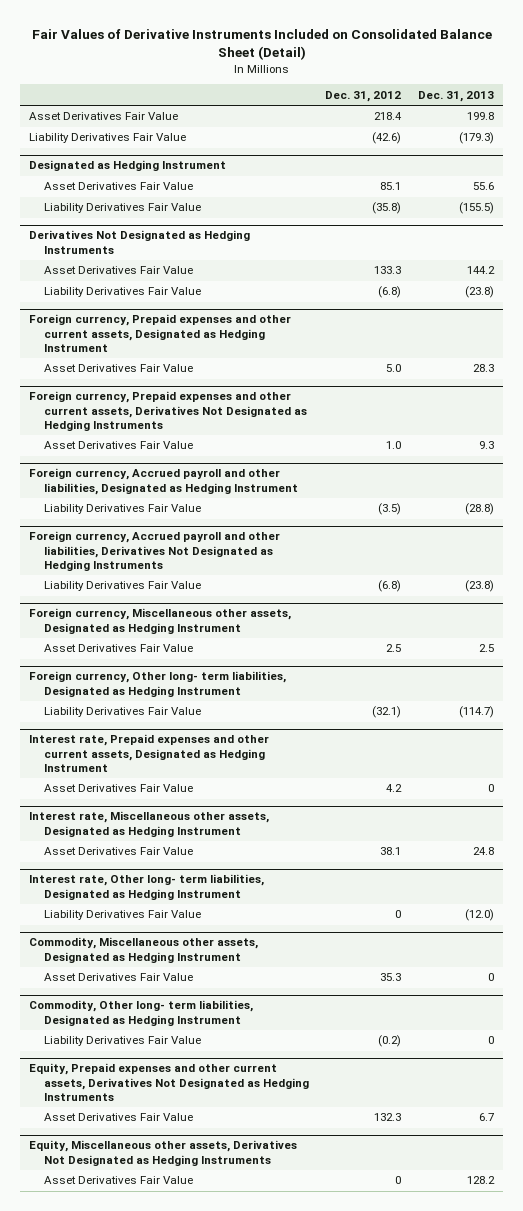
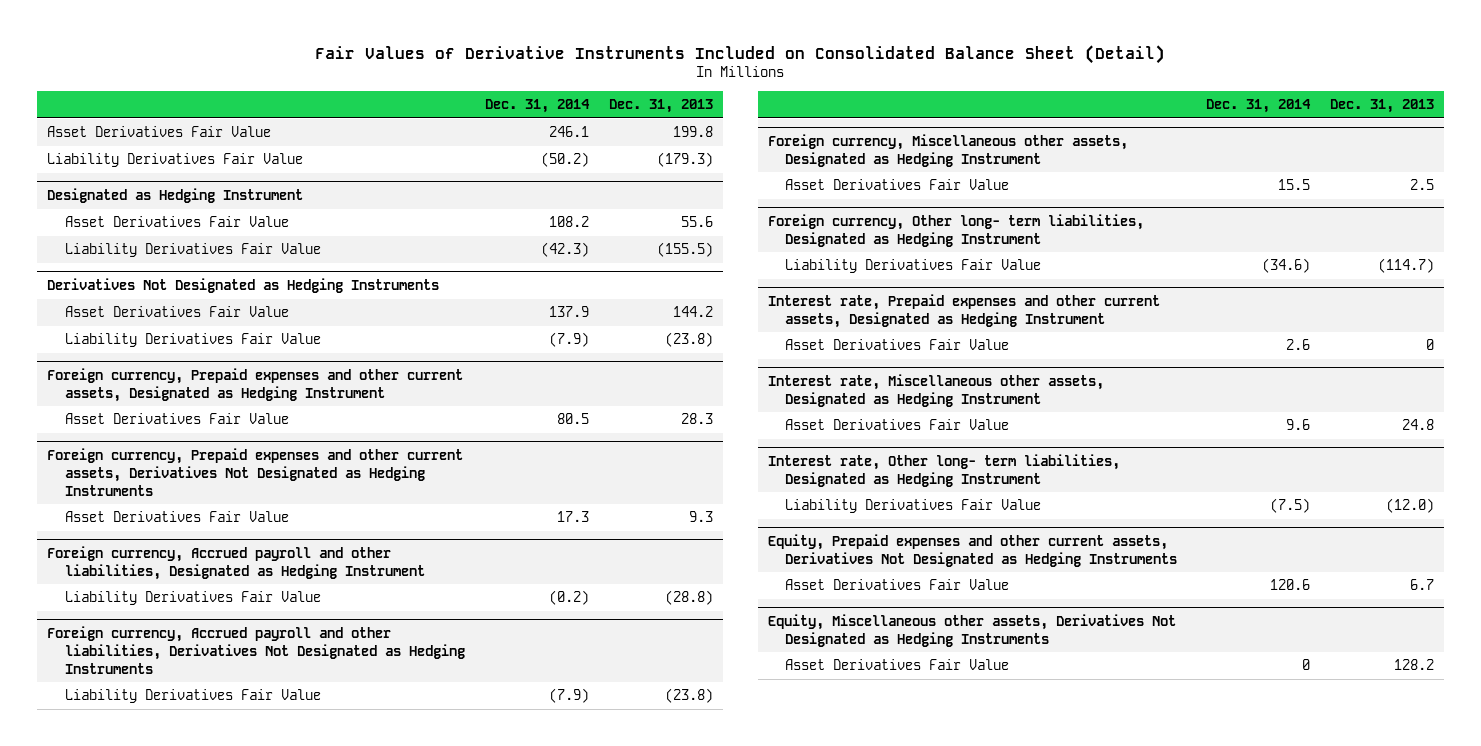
- | Dec. 31, 2012 | Dec. 31, 2013
+ | Dec. 31, 2014 | Dec. 31, 2013
- Commodity, Miscellaneous other assets, Designated as Hedging Instrument
- Asset Derivatives Fair Value | 35.3 | 0
- Commodity, Other long- term liabilities, Designated as Hedging Instrument
- Liability Derivatives Fair Value | (0.2) | 0

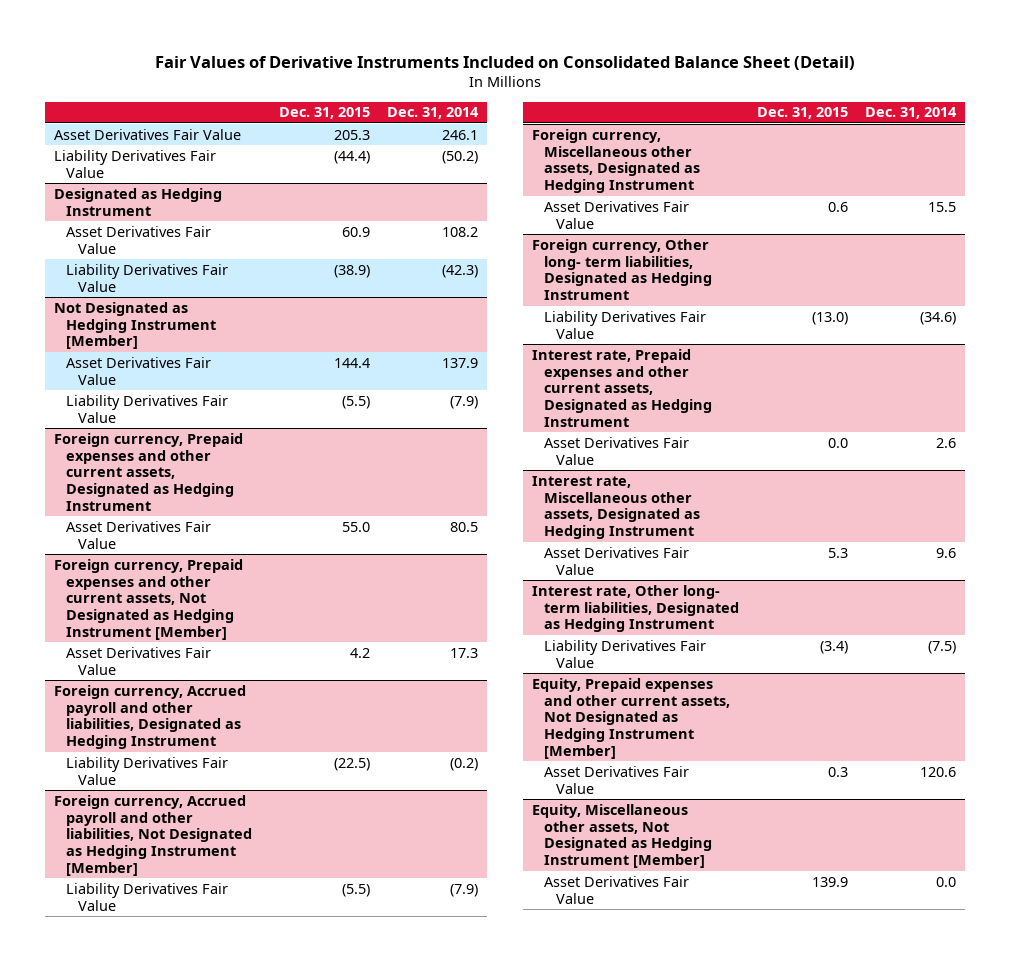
- | Dec. 31, 2014 | Dec. 31, 2013
+ | Dec. 31, 2015 | Dec. 31, 2014
- Derivatives Not Designated as Hedging Instruments
+ Not Designated as Hedging Instrument [Member]
- Foreign currency, Prepaid expenses and other current assets, Derivatives Not Designated as Hedging Instruments
+ Foreign currency, Prepaid expenses and other current assets, Not Designated as Hedging Instrument [Member]
- Foreign currency, Accrued payroll and other liabilities, Derivatives Not Designated as Hedging Instruments
+ Foreign currency, Accrued payroll and other liabilities, Not Designated as Hedging Instrument [Member]
- Equity, Prepaid expenses and other current assets, Derivatives Not Designated as Hedging Instruments
+ Equity, Prepaid expenses and other current assets, Not Designated as Hedging Instrument [Member]
- Equity, Miscellaneous other assets, Derivatives Not Designated as Hedging Instruments
- Asset Derivatives Fair Value | 0 | 128.2
+ Equity, Miscellaneous other assets, Not Designated as Hedging Instrument [Member]
+ Asset Derivatives Fair Value | 139.9 | 0.0

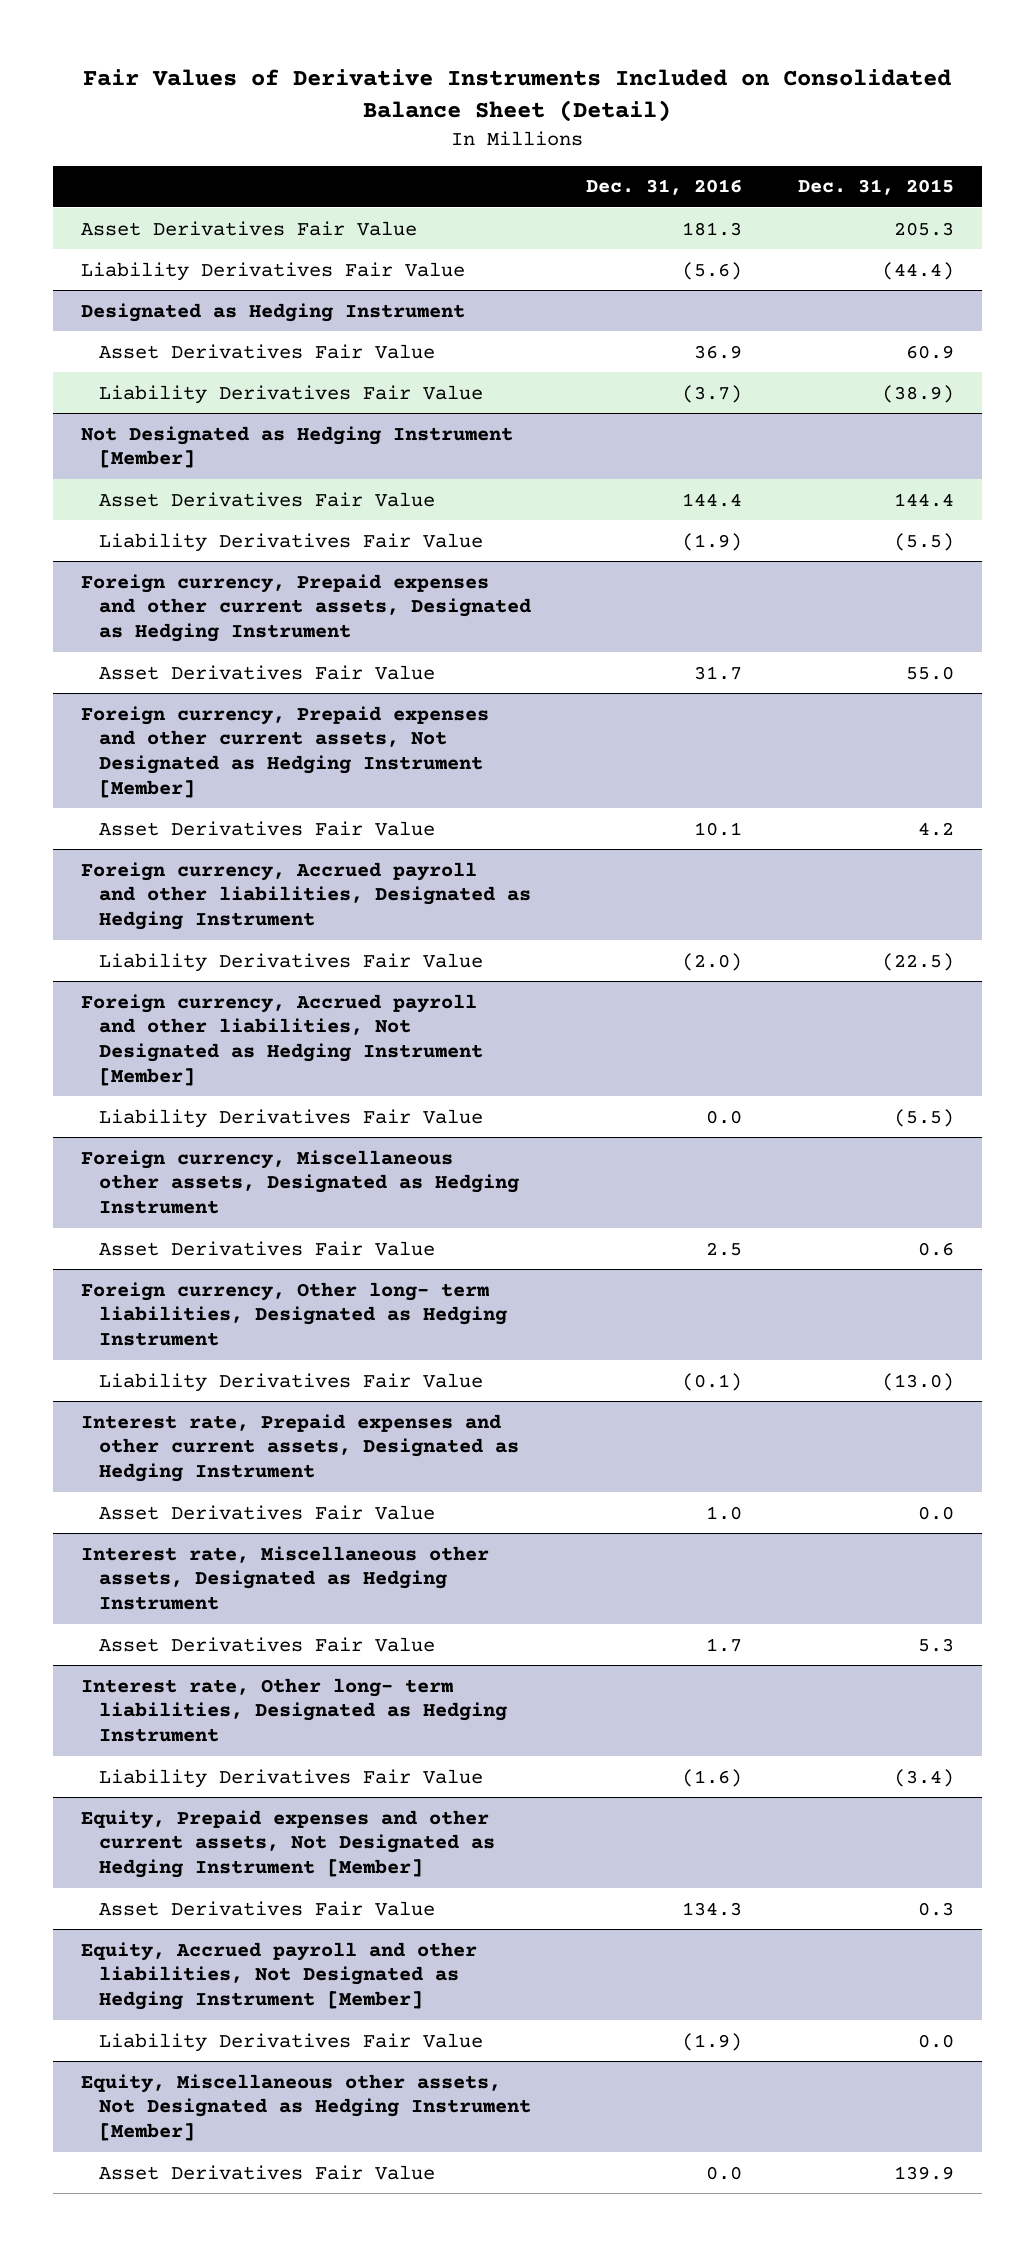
- | Dec. 31, 2015 | Dec. 31, 2014
+ | Dec. 31, 2016 | Dec. 31, 2015
+ Equity, Accrued payroll and other liabilities, Not Designated as Hedging Instrument [Member]
+ Liability Derivatives Fair Value | (1.9) | 0.0

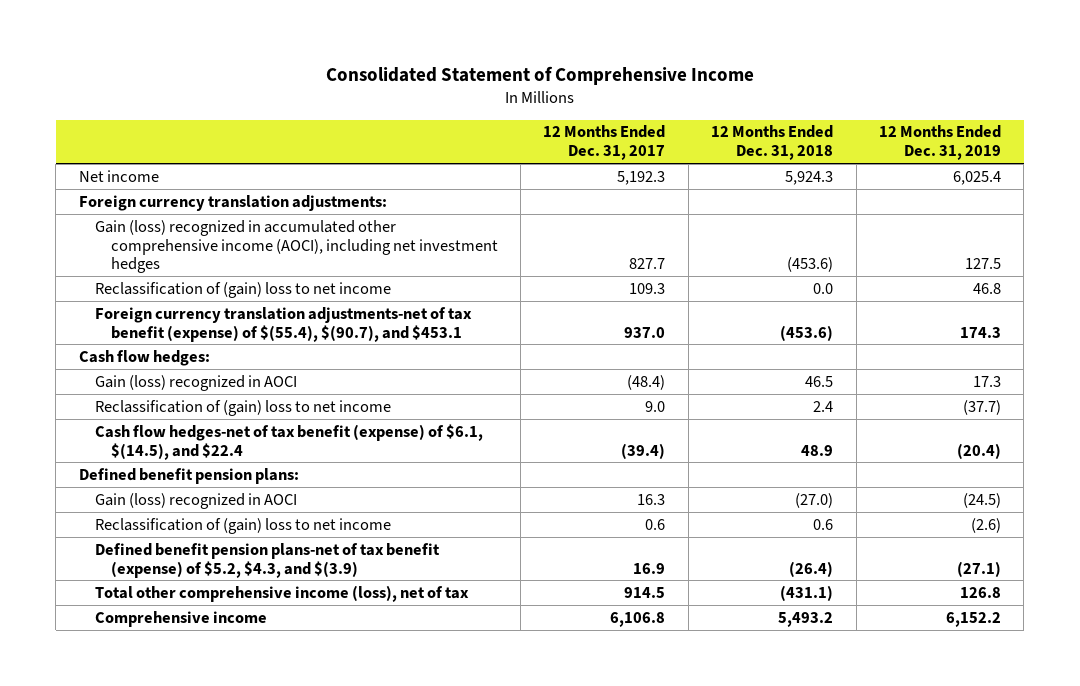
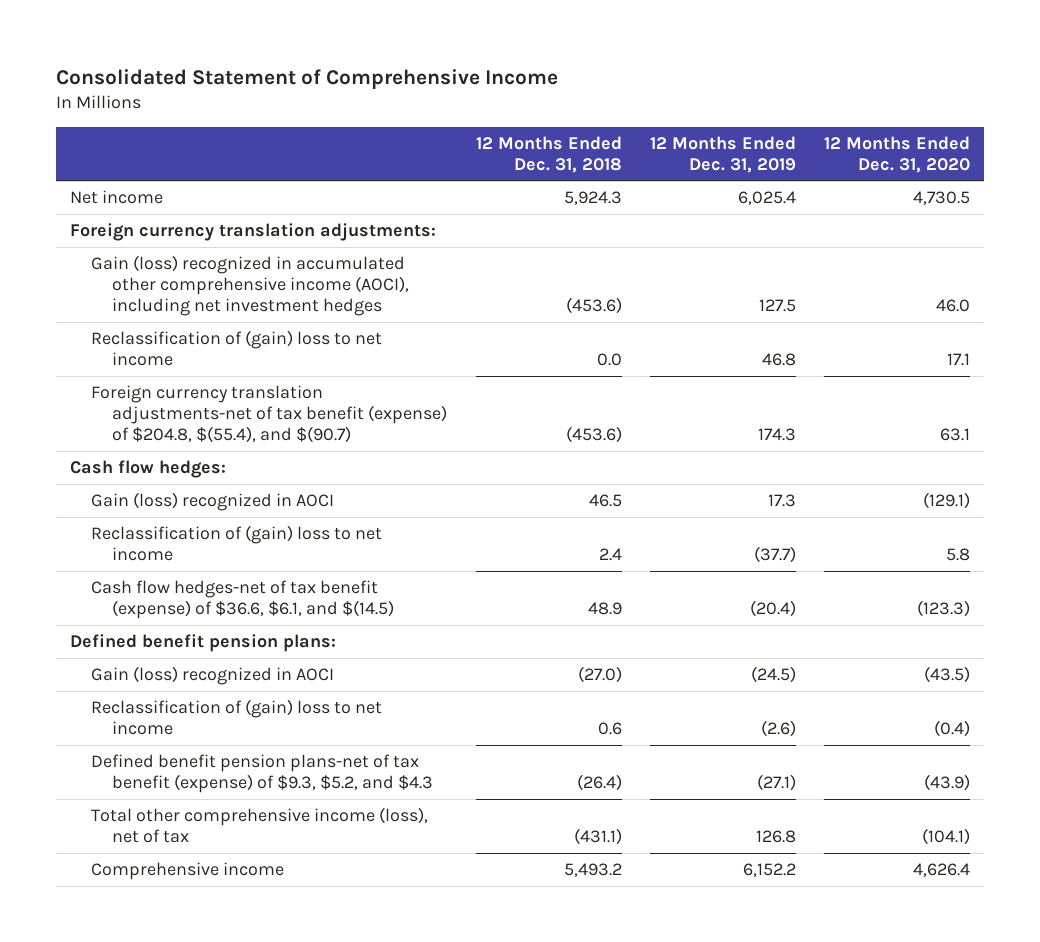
- | 12 Months Ended Dec. 31, 2017 | 12 Months Ended Dec. 31, 2018 | 12 Months Ended Dec. 31, 2019
+ | 12 Months Ended Dec. 31, 2018 | 12 Months Ended Dec. 31, 2019 | 12 Months Ended Dec. 31, 2020
- Foreign currency translation adjustments-net of tax benefit (expense) of $(55.4), $(90.7), and $453.1 | 937.0 | (453.6) | 174.3
+ Foreign currency translation adjustments-net of tax benefit (expense) of $204.8, $(55.4), and $(90.7) | (453.6) | 174.3 | 63.1
- Cash flow hedges-net of tax benefit (expense) of $6.1, $(14.5), and $22.4 | (39.4) | 48.9 | (20.4)
+ Cash flow hedges-net of tax benefit (expense) of $36.6, $6.1, and $(14.5) | 48.9 | (20.4) | (123.3)
- Defined benefit pension plans-net of tax benefit (expense) of $5.2, $4.3, and $(3.9) | 16.9 | (26.4) | (27.1)
+ Defined benefit pension plans-net of tax benefit (expense) of $9.3, $5.2, and $4.3 | (26.4) | (27.1) | (43.9)

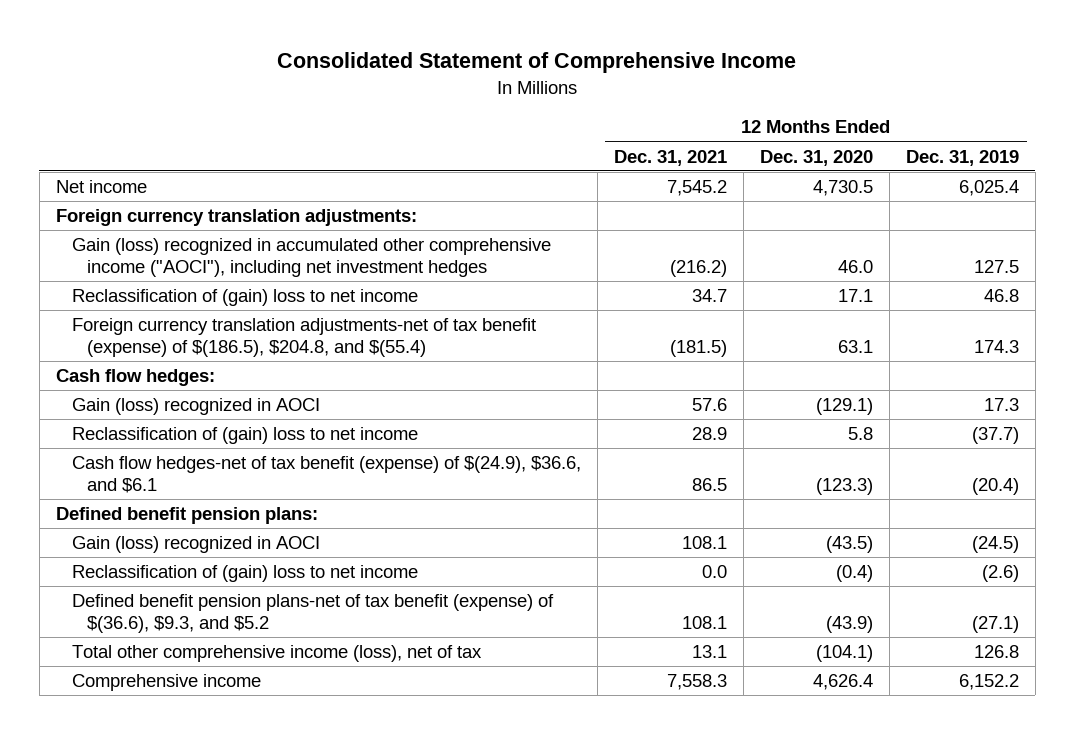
- | 12 Months Ended Dec. 31, 2018 | 12 Months Ended Dec. 31, 2019 | 12 Months Ended Dec. 31, 2020
+ | 12 Months Ended Dec. 31, 2021 | 12 Months Ended Dec. 31, 2020 | 12 Months Ended Dec. 31, 2019
- Gain (loss) recognized in accumulated other comprehensive income (AOCI), including net investment hedges | (453.6) | 127.5 | 46.0
+ Gain (loss) recognized in accumulated other comprehensive income ("AOCI"), including net investment hedges | (216.2) | 46.0 | 127.5
- Foreign currency translation adjustments-net of tax benefit (expense) of $204.8, $(55.4), and $(90.7) | (453.6) | 174.3 | 63.1
+ Foreign currency translation adjustments-net of tax benefit (expense) of $(186.5), $204.8, and $(55.4) | (181.5) | 63.1 | 174.3
- Cash flow hedges-net of tax benefit (expense) of $36.6, $6.1, and $(14.5) | 48.9 | (20.4) | (123.3)
+ Cash flow hedges-net of tax benefit (expense) of $(24.9), $36.6, and $6.1 | 86.5 | (123.3) | (20.4)
- Defined benefit pension plans-net of tax benefit (expense) of $9.3, $5.2, and $4.3 | (26.4) | (27.1) | (43.9)
+ Defined benefit pension plans-net of tax benefit (expense) of $(36.6), $9.3, and $5.2 | 108.1 | (43.9) | (27.1)

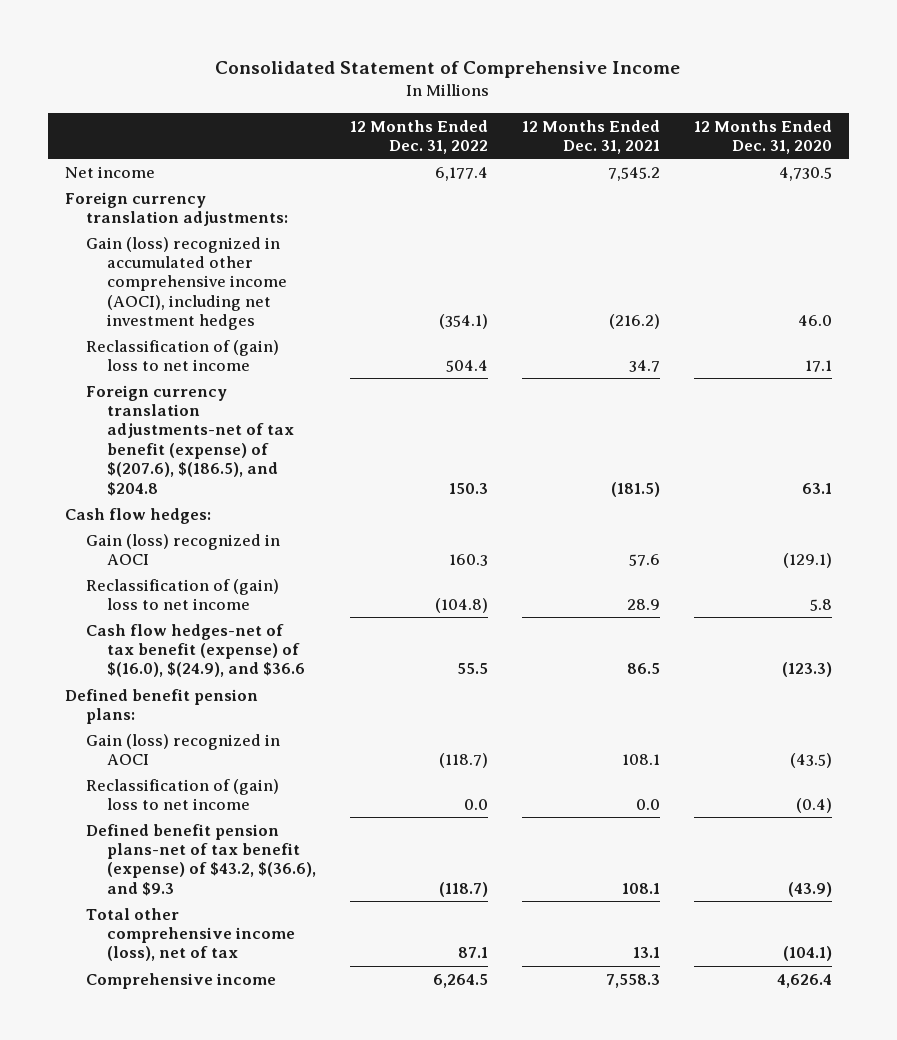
- | 12 Months Ended Dec. 31, 2021 | 12 Months Ended Dec. 31, 2020 | 12 Months Ended Dec. 31, 2019
+ | 12 Months Ended Dec. 31, 2022 | 12 Months Ended Dec. 31, 2021 | 12 Months Ended Dec. 31, 2020
- Gain (loss) recognized in accumulated other comprehensive income ("AOCI"), including net investment hedges | (216.2) | 46.0 | 127.5
+ Gain (loss) recognized in accumulated other comprehensive income (AOCI), including net investment hedges | (354.1) | (216.2) | 46.0
- Foreign currency translation adjustments-net of tax benefit (expense) of $(186.5), $204.8, and $(55.4) | (181.5) | 63.1 | 174.3
+ Foreign currency translation adjustments-net of tax benefit (expense) of $(207.6), $(186.5), and $204.8 | 150.3 | (181.5) | 63.1
- Cash flow hedges-net of tax benefit (expense) of $(24.9), $36.6, and $6.1 | 86.5 | (123.3) | (20.4)
+ Cash flow hedges-net of tax benefit (expense) of $(16.0), $(24.9), and $36.6 | 55.5 | 86.5 | (123.3)
- Defined benefit pension plans-net of tax benefit (expense) of $(36.6), $9.3, and $5.2 | 108.1 | (43.9) | (27.1)
+ Defined benefit pension plans-net of tax benefit (expense) of $43.2, $(36.6), and $9.3 | (118.7) | 108.1 | (43.9)

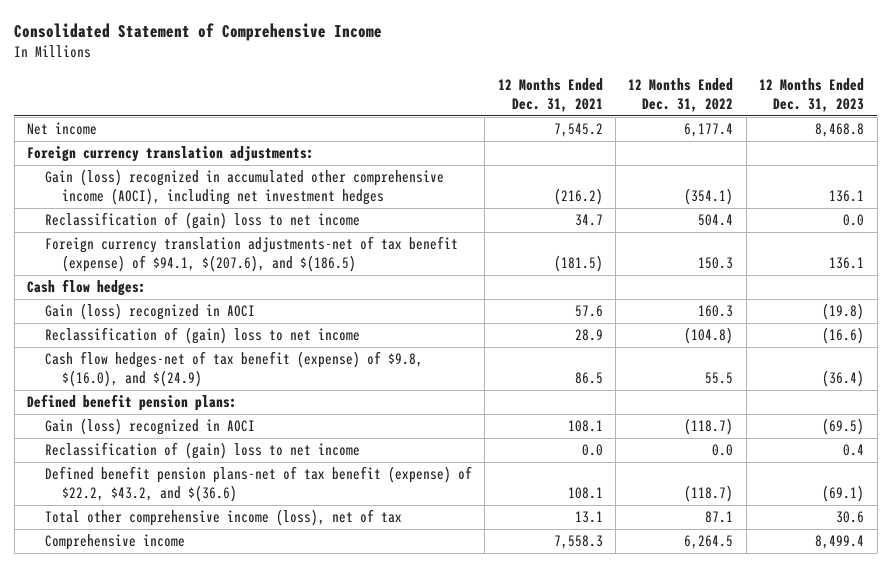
- | 12 Months Ended Dec. 31, 2022 | 12 Months Ended Dec. 31, 2021 | 12 Months Ended Dec. 31, 2020
+ | 12 Months Ended Dec. 31, 2021 | 12 Months Ended Dec. 31, 2022 | 12 Months Ended Dec. 31, 2023
- Foreign currency translation adjustments-net of tax benefit (expense) of $(207.6), $(186.5), and $204.8 | 150.3 | (181.5) | 63.1
+ Foreign currency translation adjustments-net of tax benefit (expense) of $94.1, $(207.6), and $(186.5) | (181.5) | 150.3 | 136.1
- Cash flow hedges-net of tax benefit (expense) of $(16.0), $(24.9), and $36.6 | 55.5 | 86.5 | (123.3)
+ Cash flow hedges-net of tax benefit (expense) of $9.8, $(16.0), and $(24.9) | 86.5 | 55.5 | (36.4)
- Defined benefit pension plans-net of tax benefit (expense) of $43.2, $(36.6), and $9.3 | (118.7) | 108.1 | (43.9)
+ Defined benefit pension plans-net of tax benefit (expense) of $22.2, $43.2, and $(36.6) | 108.1 | (118.7) | (69.1)

